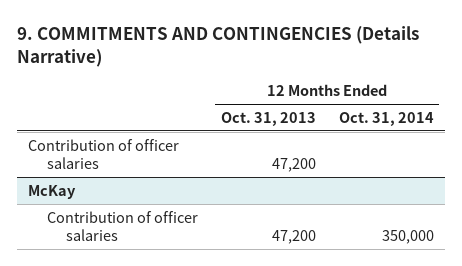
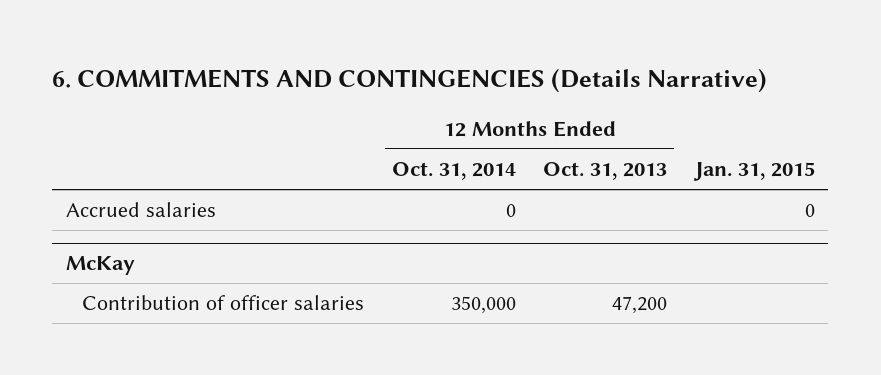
- 9. COMMITMENTS AND CONTINGENCIES (Details Narrative)
+ 6. COMMITMENTS AND CONTINGENCIES (Details Narrative)
- | 12 Months Ended Oct. 31, 2013 | 12 Months Ended Oct. 31, 2014
+ | 12 Months Ended Oct. 31, 2014 | 12 Months Ended Oct. 31, 2013 | Jan. 31, 2015
- Contribution of officer salaries | 47,200 |
+ Accrued salaries | 0 | | 0

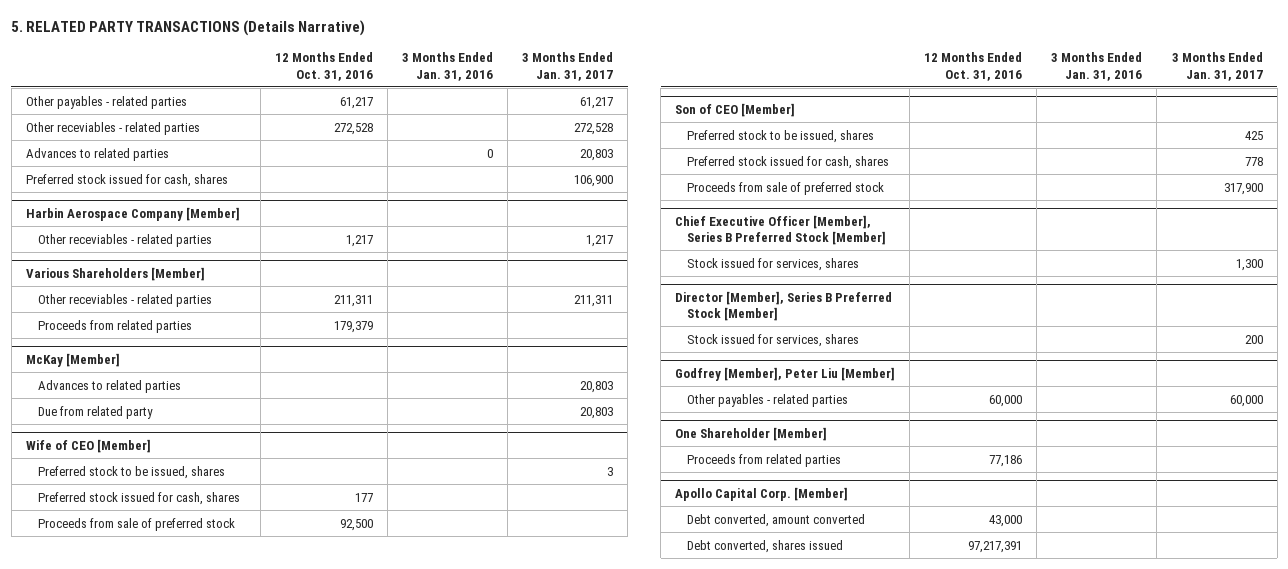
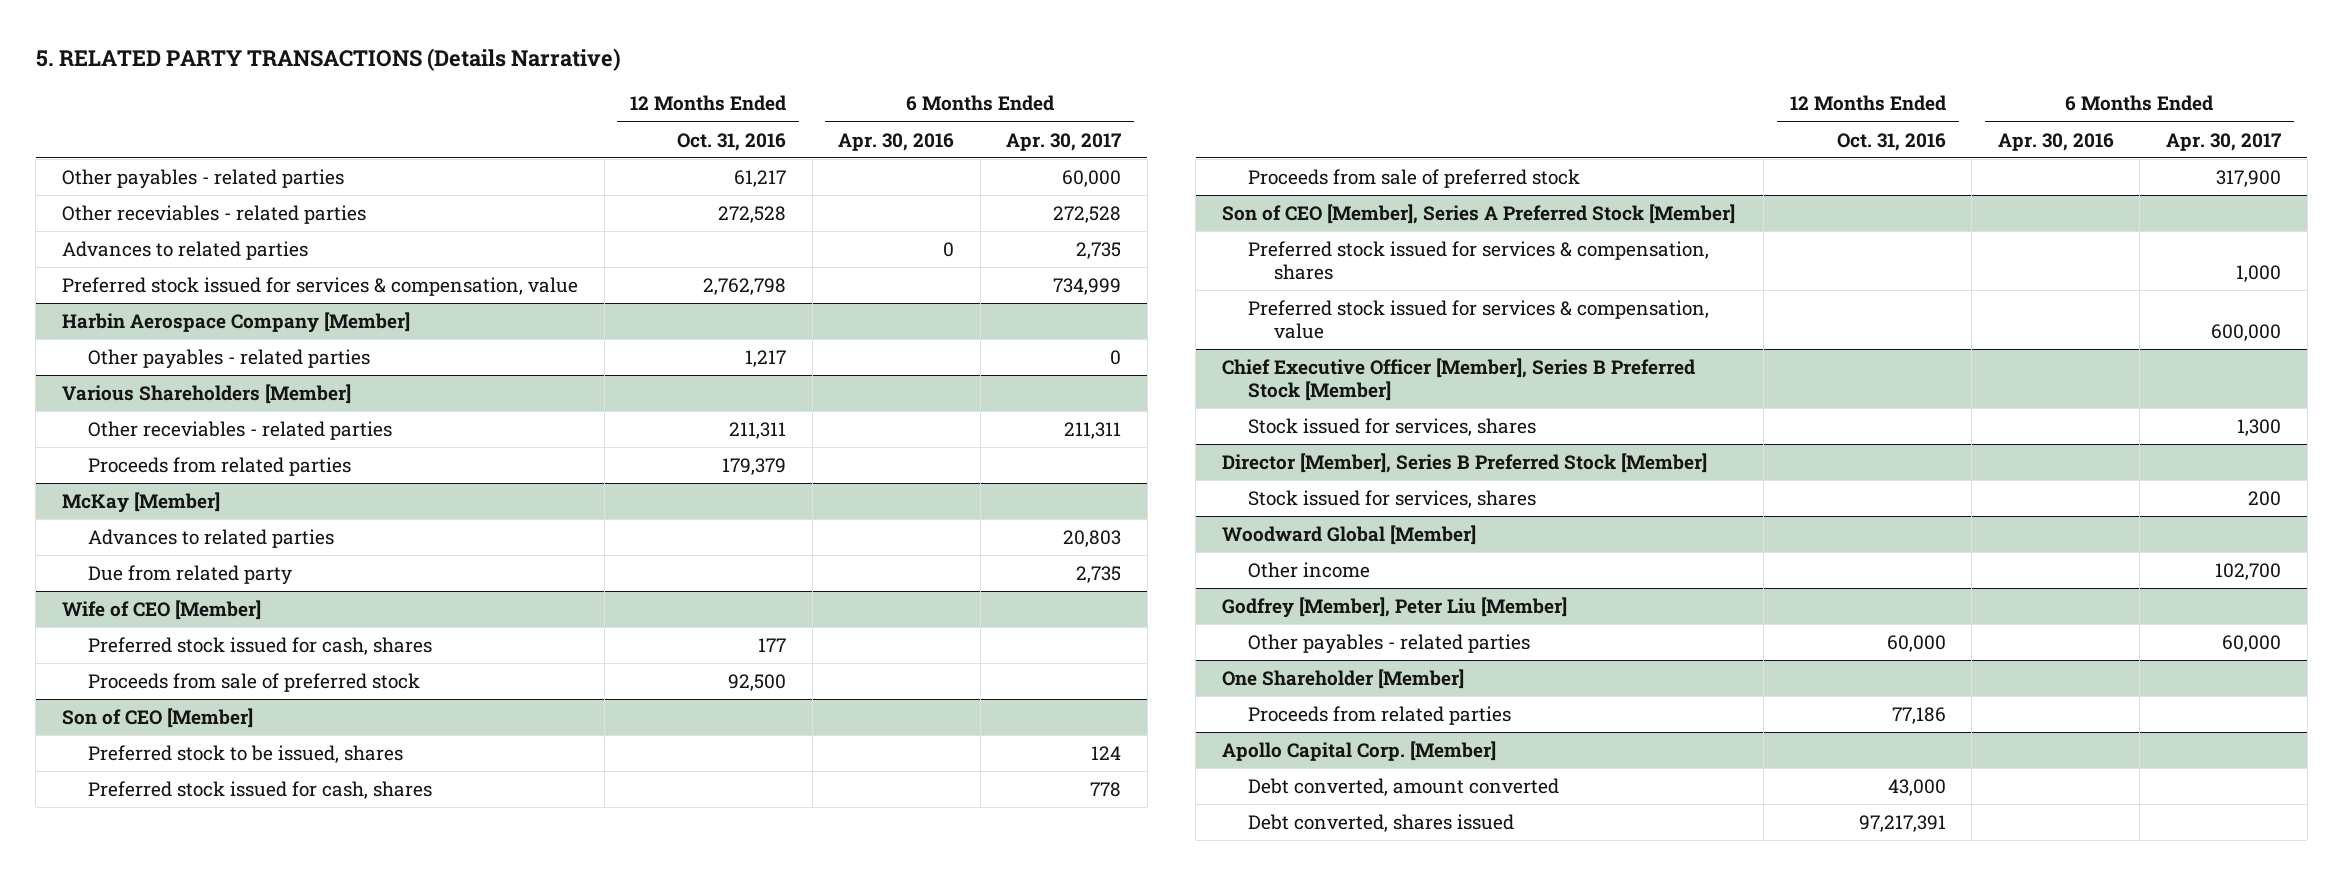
- | 12 Months Ended Oct. 31, 2016 | 3 Months Ended Jan. 31, 2016 | 3 Months Ended Jan. 31, 2017
+ | 12 Months Ended Oct. 31, 2016 | 6 Months Ended Apr. 30, 2016 | 6 Months Ended Apr. 30, 2017
- Preferred stock issued for cash, shares | | | 106,900
+ Preferred stock issued for services & compensation, value | 2,762,798 | | 734,999
@ Harbin Aerospace Company [Member]
- Other receviables - related parties | 1,217 | | 1,217
+ Other payables - related parties | 1,217 | | 0
@ Wife of CEO [Member]
- Preferred stock to be issued, shares | | | 3
+ Son of CEO [Member], Series A Preferred Stock [Member]
+ Preferred stock issued for services & compensation, shares | | | 1,000
+ Preferred stock issued for services & compensation, value | | | 600,000
+ Woodward Global [Member]
+ Other income | | | 102,700

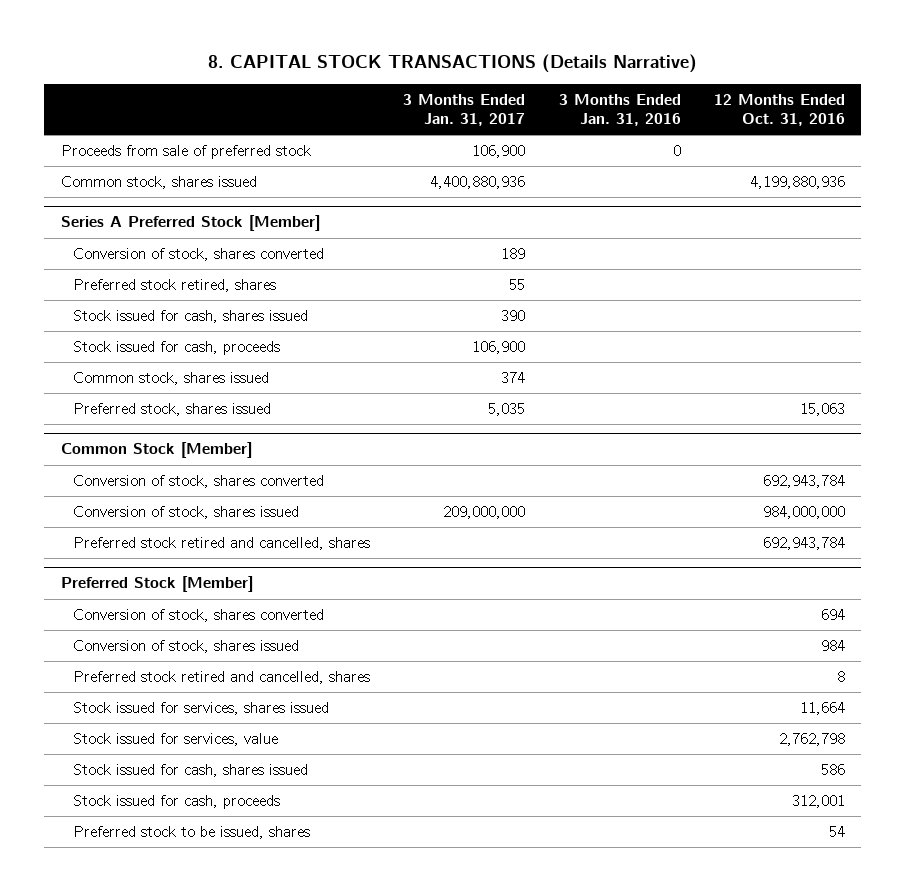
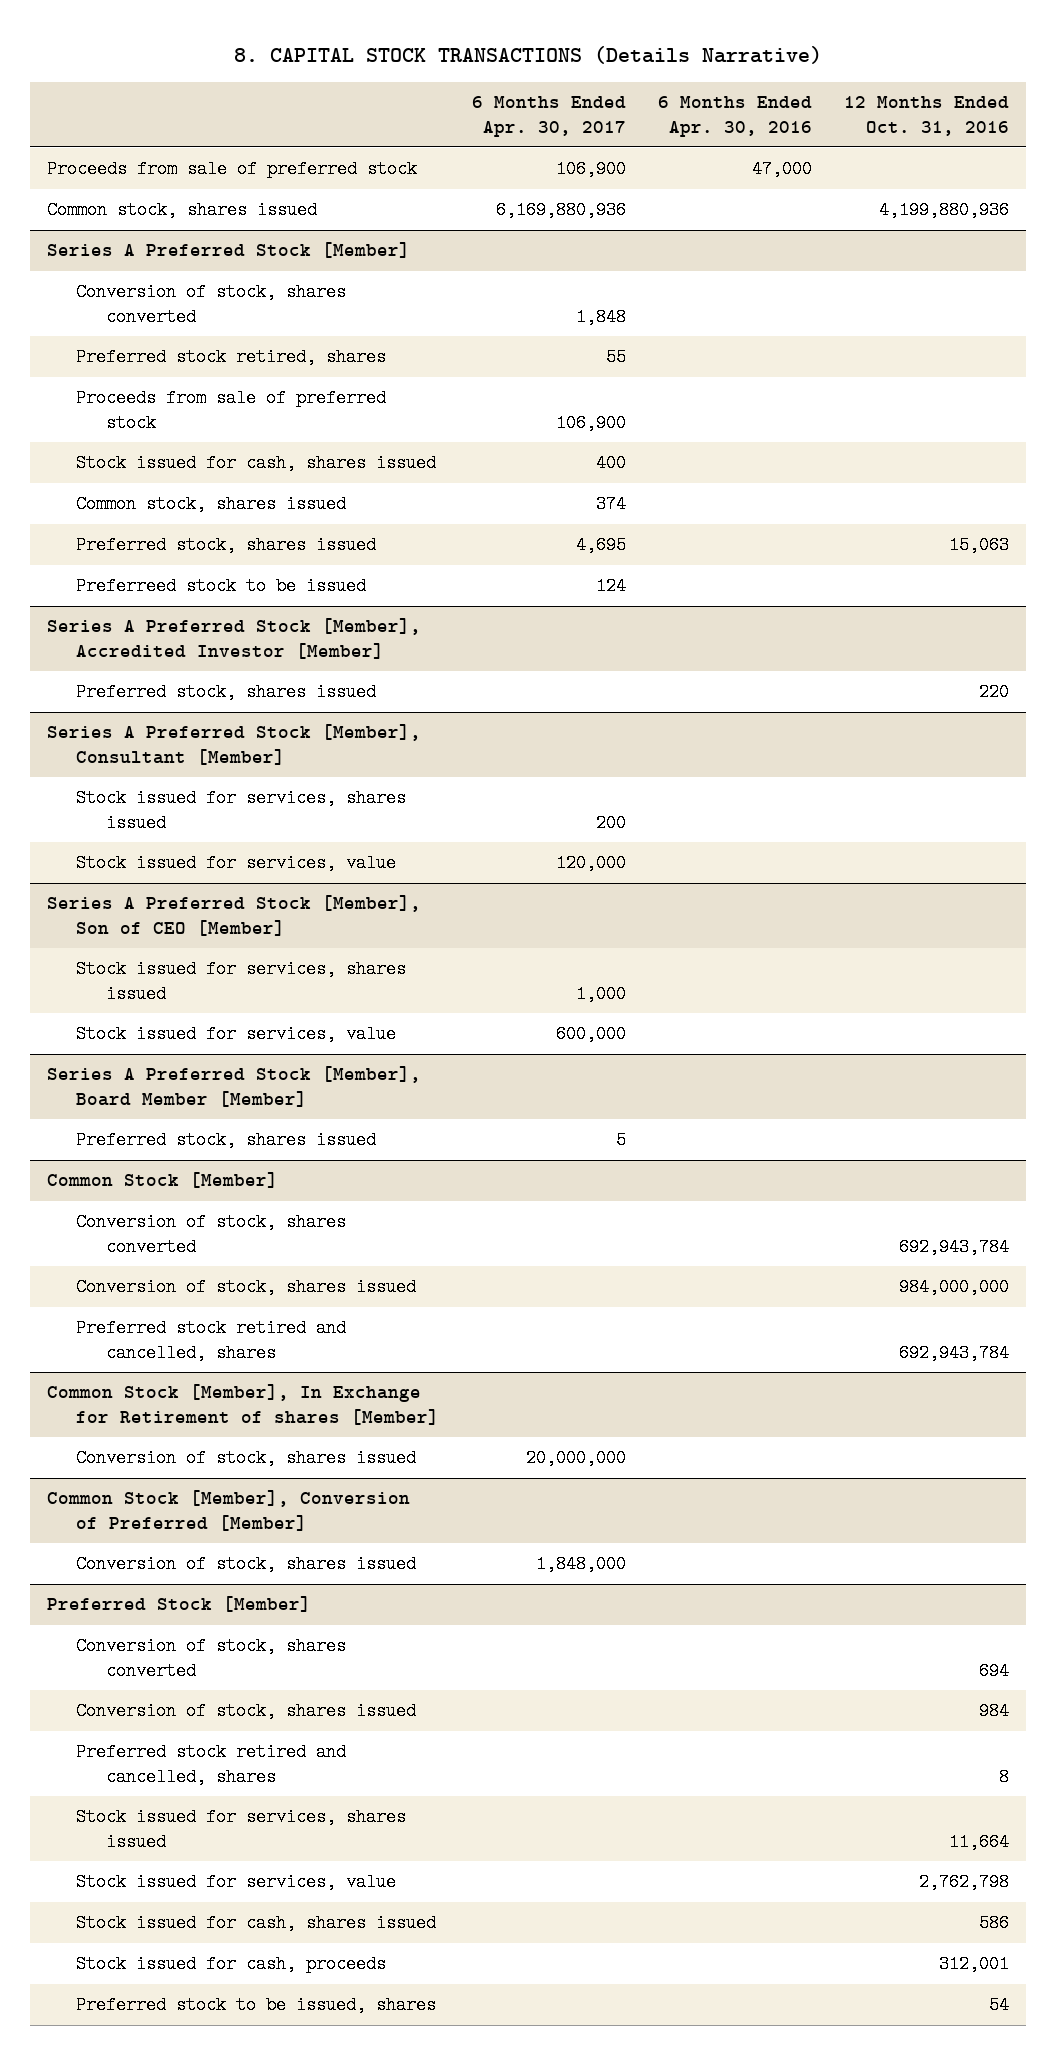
- | 3 Months Ended Jan. 31, 2017 | 3 Months Ended Jan. 31, 2016 | 12 Months Ended Oct. 31, 2016
+ | 6 Months Ended Apr. 30, 2017 | 6 Months Ended Apr. 30, 2016 | 12 Months Ended Oct. 31, 2016
@ Series A Preferred Stock [Member]
+ Proceeds from sale of preferred stock | 106,900 | |
- Stock issued for cash, proceeds | 106,900 | |
+ Preferreed stock to be issued | 124 | |
+ Series A Preferred Stock [Member], Accredited Investor [Member]
+ Preferred stock, shares issued | | | 220
+ Series A Preferred Stock [Member], Consultant [Member]
+ Stock issued for services, shares issued | 200 | |
+ Stock issued for services, value | 120,000 | |
+ Series A Preferred Stock [Member], Son of CEO [Member]
+ Stock issued for services, shares issued | 1,000 | |
+ Stock issued for services, value | 600,000 | |
+ Series A Preferred Stock [Member], Board Member [Member]
+ Preferred stock, shares issued | 5 | |
+ Common Stock [Member], In Exchange for Retirement of shares [Member]
+ Conversion of stock, shares issued | 20,000,000 | |
+ Common Stock [Member], Conversion of Preferred [Member]
+ Conversion of stock, shares issued | 1,848,000 | |

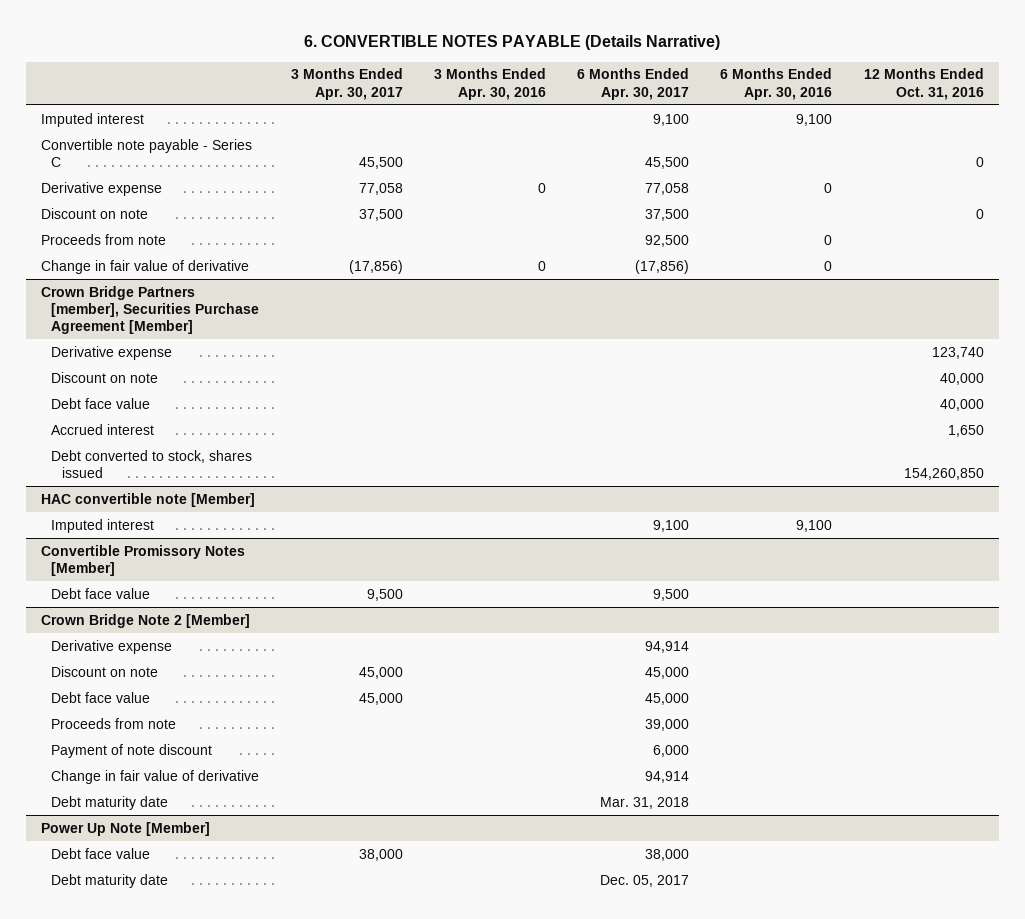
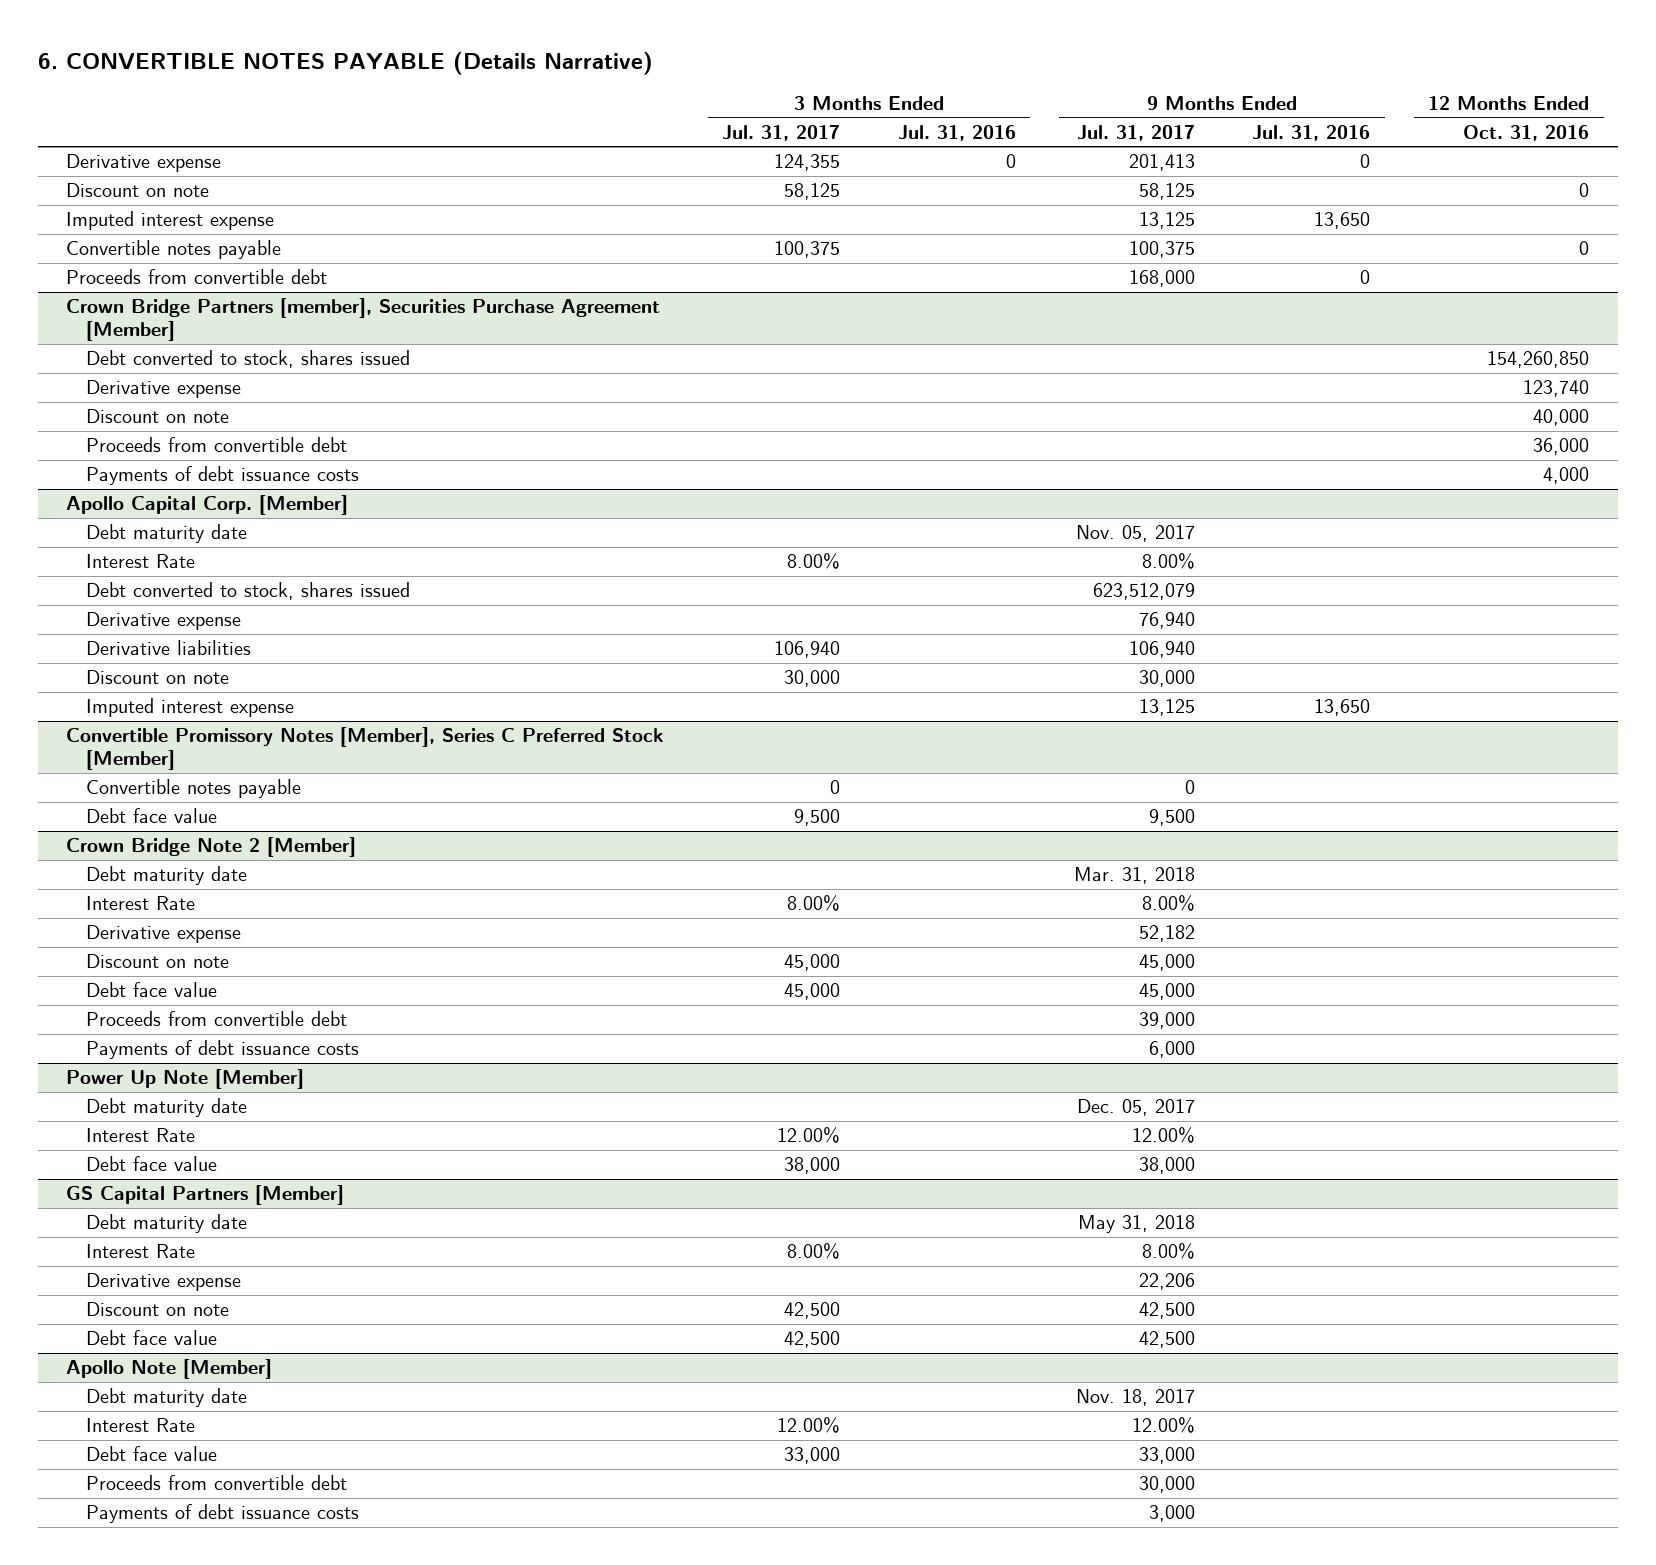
- | 3 Months Ended Apr. 30, 2017 | 3 Months Ended Apr. 30, 2016 | 6 Months Ended Apr. 30, 2017 | 6 Months Ended Apr. 30, 2016 | 12 Months Ended Oct. 31, 2016
+ | 3 Months Ended Jul. 31, 2017 | 3 Months Ended Jul. 31, 2016 | 9 Months Ended Jul. 31, 2017 | 9 Months Ended Jul. 31, 2016 | 12 Months Ended Oct. 31, 2016
- Imputed interest | | | 9,100 | 9,100 |
- Convertible note payable - Series C | 45,500 | | 45,500 | | 0
- Proceeds from note | | | 92,500 | 0 |
- Change in fair value of derivative | (17,856) | 0 | (17,856) | 0 |
+ Imputed interest expense | | | 13,125 | 13,650 |
+ Convertible notes payable | 100,375 | | 100,375 | | 0
+ Proceeds from convertible debt | | | 168,000 | 0 |
@ Crown Bridge Partners [member], Securities Purchase Agreement [Member]
moved up: Debt converted to stock, shares issued | | | | | 154,260,850
- Debt face value | | | | | 40,000
- Accrued interest | | | | | 1,650
- HAC convertible note [Member]
- Imputed interest | | | 9,100 | 9,100 |
- Convertible Promissory Notes [Member]
@ Crown Bridge Partners [member], Securities Purchase Agreement [Member]
+ Proceeds from convertible debt | | | | | 36,000
+ Payments of debt issuance costs | | | | | 4,000
+ Apollo Capital Corp. [Member]
+ Debt maturity date | | | Nov. 05, 2017 | |
+ Interest Rate | 8.00% | | 8.00% | |
+ Debt converted to stock, shares issued | | | 623,512,079 | |
+ Derivative expense | | | 76,940 | |
+ Derivative liabilities | 106,940 | | 106,940 | |
+ Discount on note | 30,000 | | 30,000 | |
+ Imputed interest expense | | | 13,125 | 13,650 |
+ Convertible Promissory Notes [Member], Series C Preferred Stock [Member]
+ Convertible notes payable | 0 | | 0 | |
@ Crown Bridge Note 2 [Member]
moved up: Debt maturity date | | | Mar. 31, 2018 | |
+ Interest Rate | 8.00% | | 8.00% | |
- Proceeds from note | | | 39,000 | |
- Payment of note discount | | | 6,000 | |
- Change in fair value of derivative | | | 94,914 | |
+ Proceeds from convertible debt | | | 39,000 | |
+ Payments of debt issuance costs | | | 6,000 | |
@ Power Up Note [Member]
+ Interest Rate | 12.00% | | 12.00% | |
moved down: Debt face value | 38,000 | | 38,000 | |
+ GS Capital Partners [Member]
+ Debt maturity date | | | May 31, 2018 | |
+ Interest Rate | 8.00% | | 8.00% | |
+ Derivative expense | | | 22,206 | |
+ Discount on note | 42,500 | | 42,500 | |
+ Debt face value | 42,500 | | 42,500 | |
+ Apollo Note [Member]
+ Debt maturity date | | | Nov. 18, 2017 | |
+ Interest Rate | 12.00% | | 12.00% | |
+ Debt face value | 33,000 | | 33,000 | |
+ Proceeds from convertible debt | | | 30,000 | |
+ Payments of debt issuance costs | | | 3,000 | |

